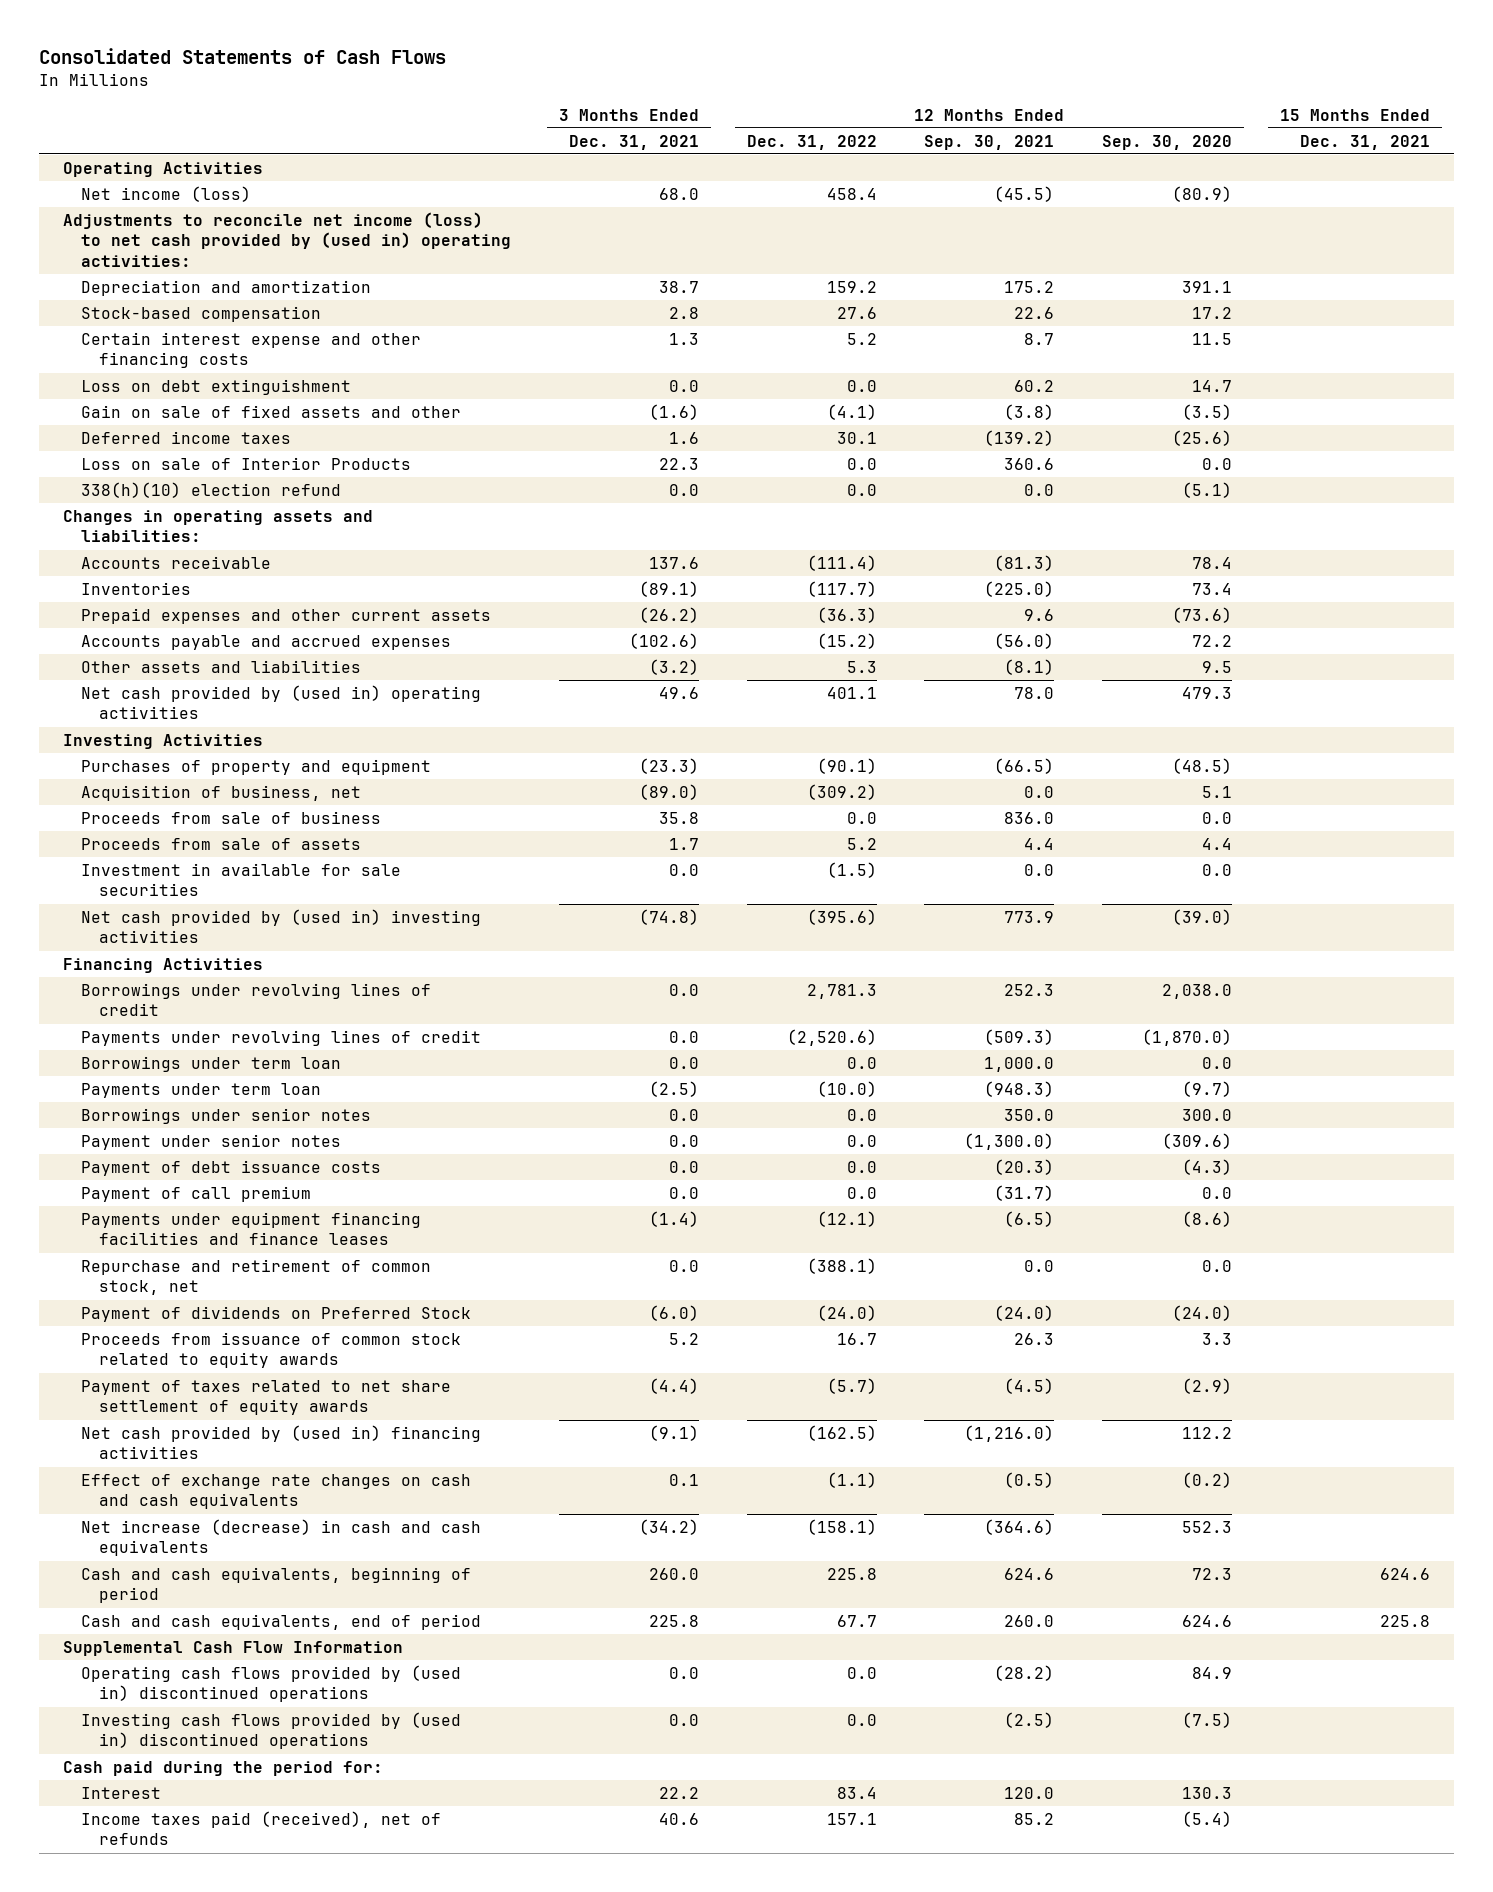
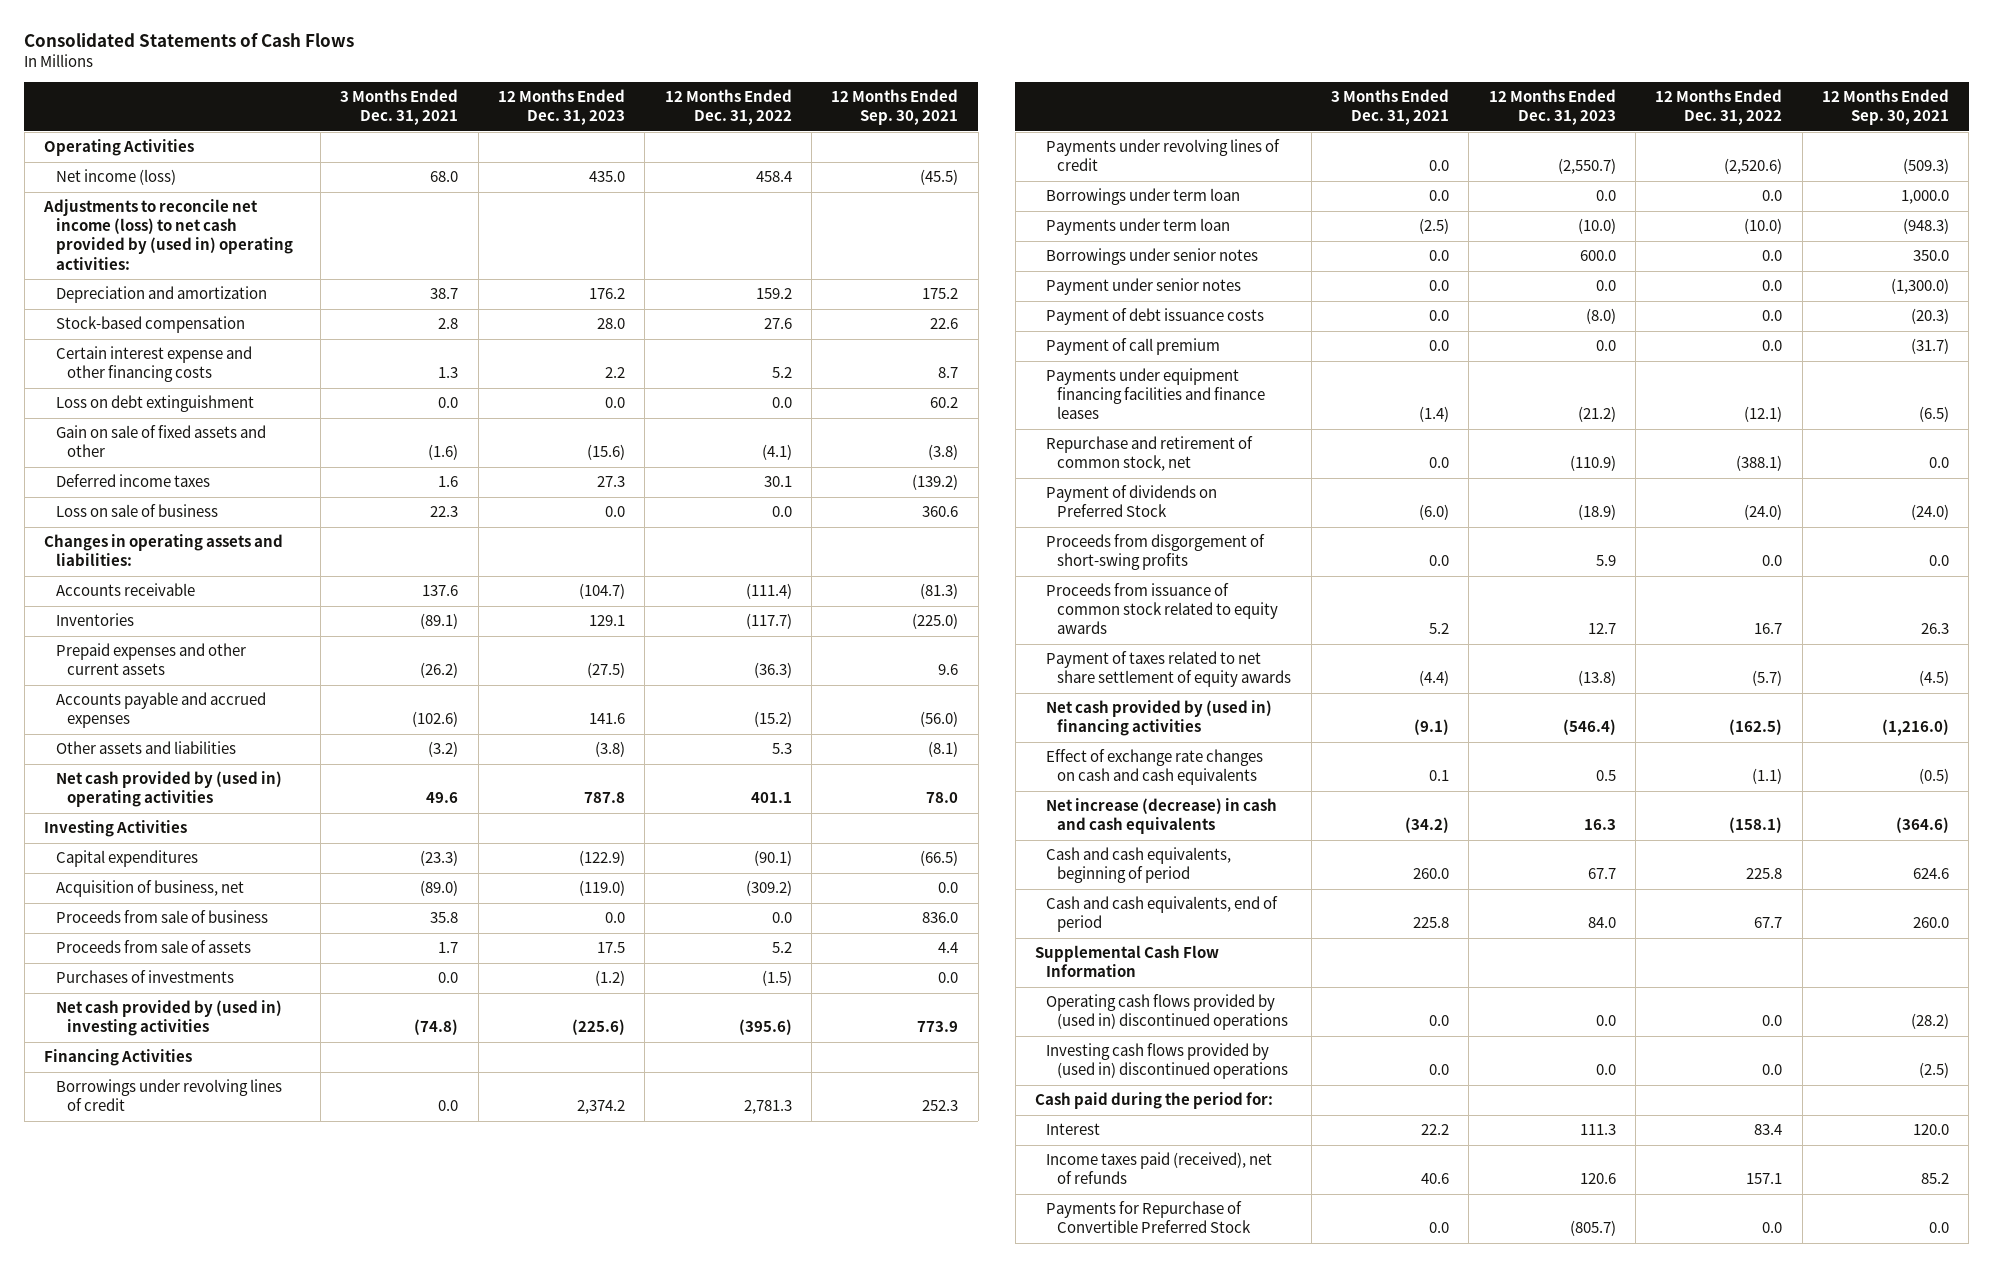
- | 3 Months Ended Dec. 31, 2021 | 12 Months Ended Dec. 31, 2022 | 12 Months Ended Sep. 30, 2021 | 12 Months Ended Sep. 30, 2020 | 15 Months Ended Dec. 31, 2021
+ | 3 Months Ended Dec. 31, 2021 | 12 Months Ended Dec. 31, 2023 | 12 Months Ended Dec. 31, 2022 | 12 Months Ended Sep. 30, 2021
- Loss on sale of Interior Products | 22.3 | 0.0 | 360.6 | 0.0 |
- 338(h)(10) election refund | 0.0 | 0.0 | 0.0 | (5.1) |
+ Loss on sale of business | 22.3 | 0.0 | 0.0 | 360.6
- Purchases of property and equipment | (23.3) | (90.1) | (66.5) | (48.5) |
+ Capital expenditures | (23.3) | (122.9) | (90.1) | (66.5)
- Investment in available for sale securities | 0.0 | (1.5) | 0.0 | 0.0 |
+ Purchases of investments | 0.0 | (1.2) | (1.5) | 0.0
+ Proceeds from disgorgement of short-swing profits | 0.0 | 5.9 | 0.0 | 0.0
+ Payments for Repurchase of Convertible Preferred Stock | 0.0 | (805.7) | 0.0 | 0.0

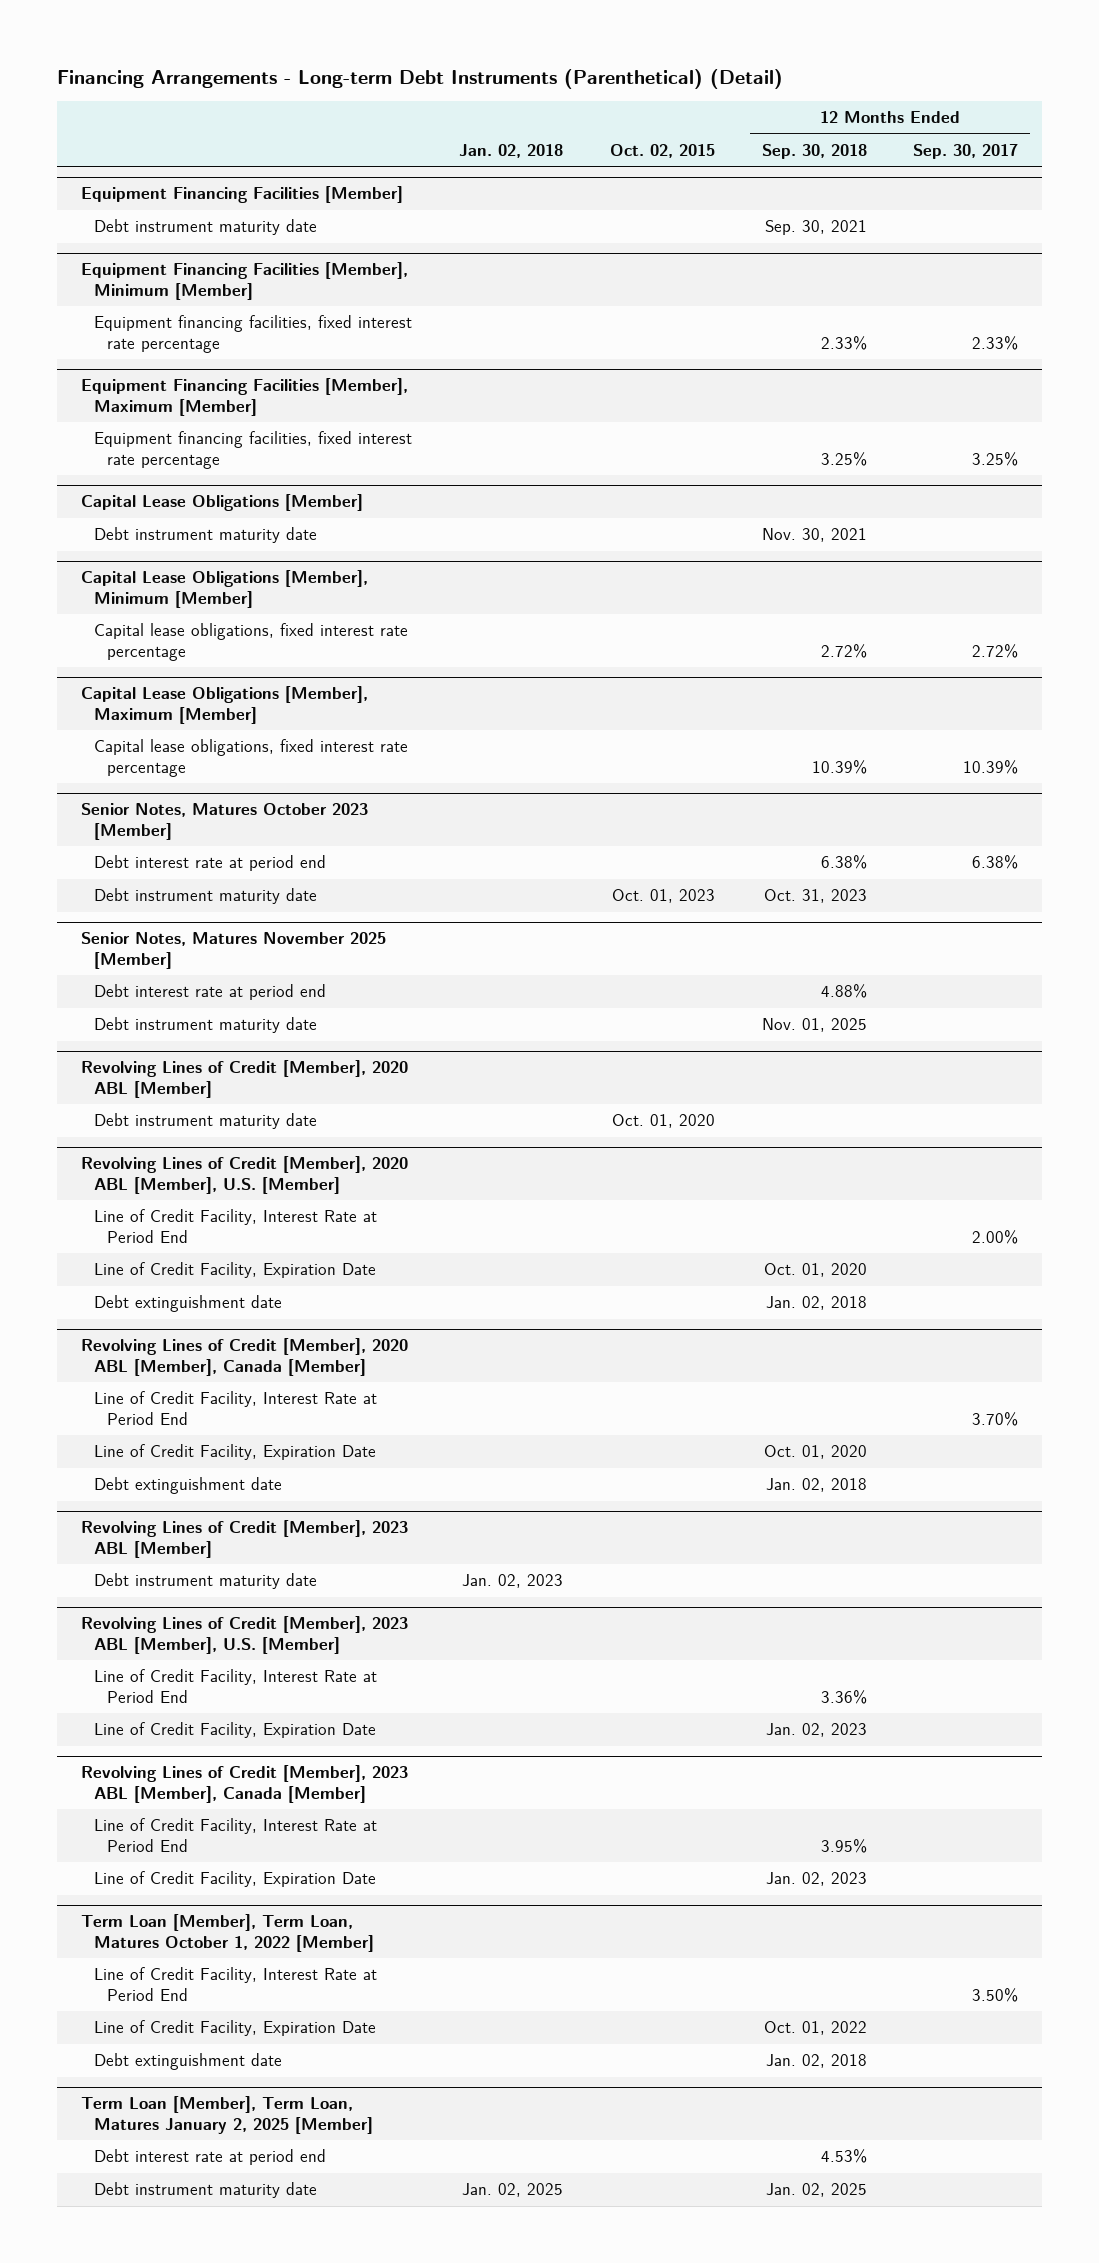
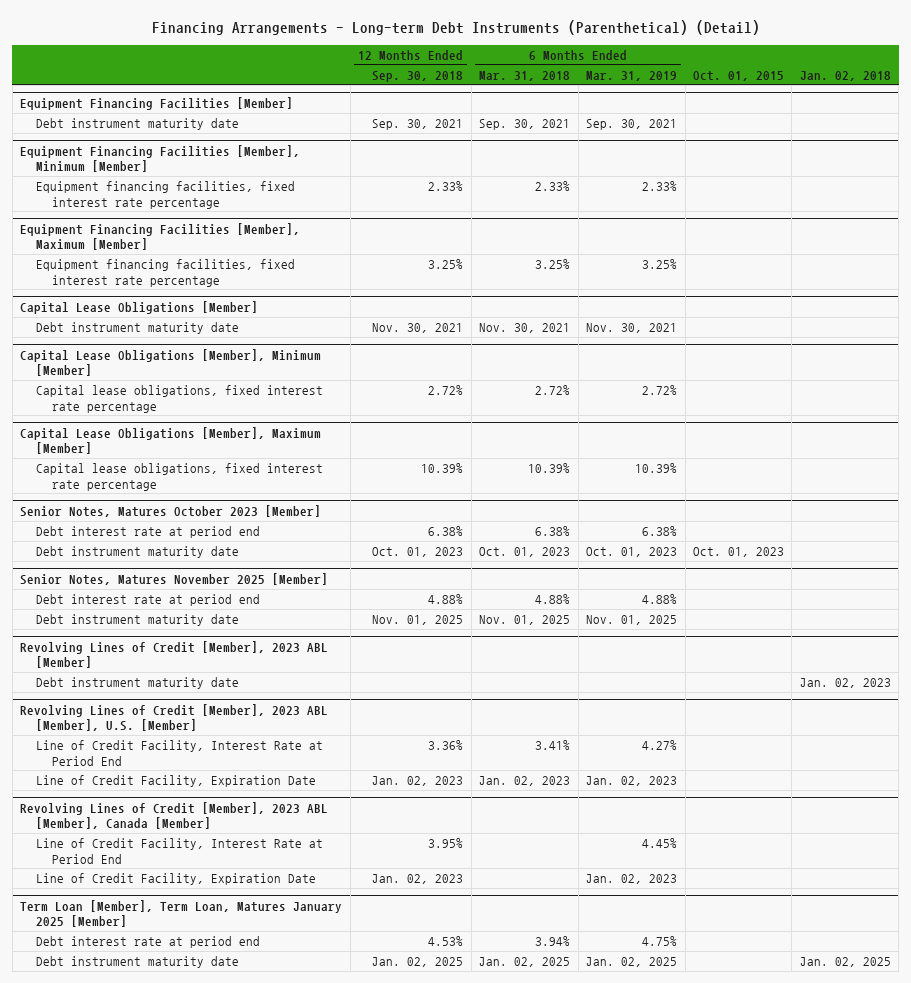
- | Jan. 02, 2018 | Oct. 02, 2015 | 12 Months Ended Sep. 30, 2018 | 12 Months Ended Sep. 30, 2017
+ | 12 Months Ended Sep. 30, 2018 | 6 Months Ended Mar. 31, 2018 | 6 Months Ended Mar. 31, 2019 | Oct. 01, 2015 | Jan. 02, 2018
@ Senior Notes, Matures October 2023 [Member]
- Debt instrument maturity date | | Oct. 01, 2023 | Oct. 31, 2023 |
+ Debt instrument maturity date | Oct. 01, 2023 | Oct. 01, 2023 | Oct. 01, 2023 | Oct. 01, 2023 |
- Revolving Lines of Credit [Member], 2020 ABL [Member]
- Debt instrument maturity date | | Oct. 01, 2020 | |
- Revolving Lines of Credit [Member], 2020 ABL [Member], U.S. [Member]
- Line of Credit Facility, Interest Rate at Period End | | | | 2.00%
- Line of Credit Facility, Expiration Date | | | Oct. 01, 2020 |
- Debt extinguishment date | | | Jan. 02, 2018 |
- Revolving Lines of Credit [Member], 2020 ABL [Member], Canada [Member]
- Line of Credit Facility, Interest Rate at Period End | | | | 3.70%
- Line of Credit Facility, Expiration Date | | | Oct. 01, 2020 |
- Debt extinguishment date | | | Jan. 02, 2018 |
- Term Loan [Member], Term Loan, Matures October 1, 2022 [Member]
- Line of Credit Facility, Interest Rate at Period End | | | | 3.50%
- Line of Credit Facility, Expiration Date | | | Oct. 01, 2022 |
- Debt extinguishment date | | | Jan. 02, 2018 |
- Term Loan [Member], Term Loan, Matures January 2, 2025 [Member]
+ Term Loan [Member], Term Loan, Matures January 2025 [Member]

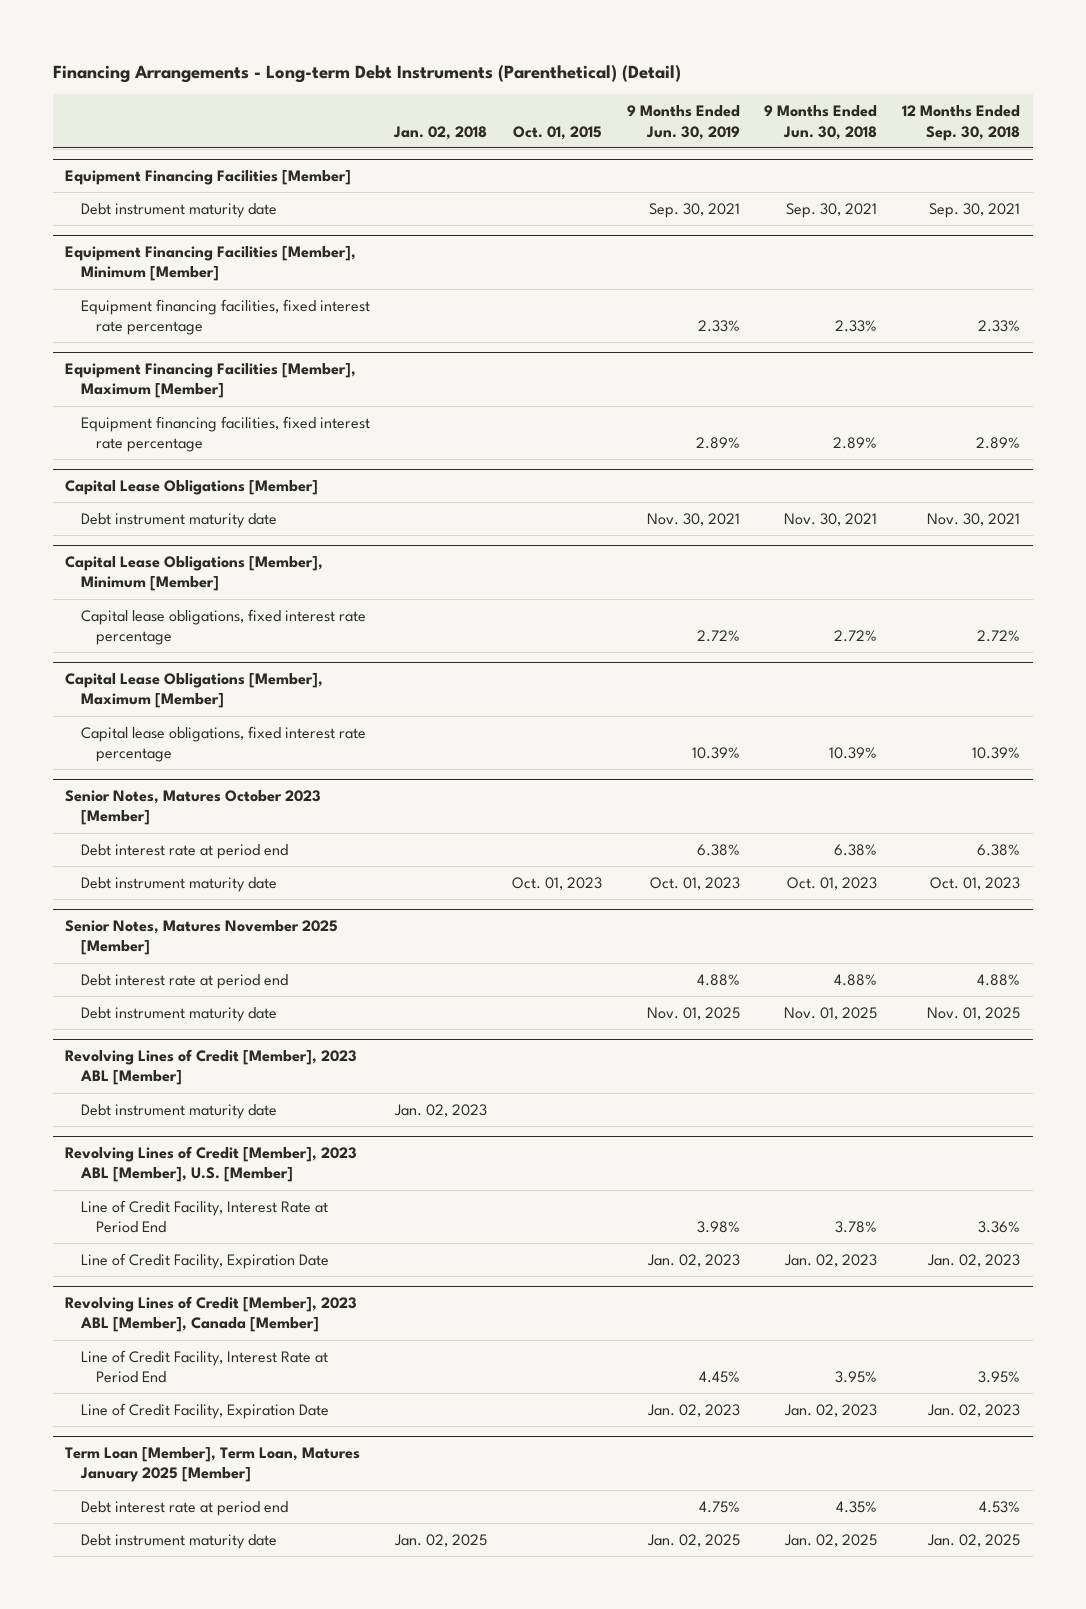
- | 12 Months Ended Sep. 30, 2018 | 6 Months Ended Mar. 31, 2018 | 6 Months Ended Mar. 31, 2019 | Oct. 01, 2015 | Jan. 02, 2018
+ | Jan. 02, 2018 | Oct. 01, 2015 | 9 Months Ended Jun. 30, 2019 | 9 Months Ended Jun. 30, 2018 | 12 Months Ended Sep. 30, 2018
@ Equipment Financing Facilities [Member], Maximum [Member]
- Equipment financing facilities, fixed interest rate percentage | 3.25% | 3.25% | 3.25% | |
+ Equipment financing facilities, fixed interest rate percentage | | | 2.89% | 2.89% | 2.89%

